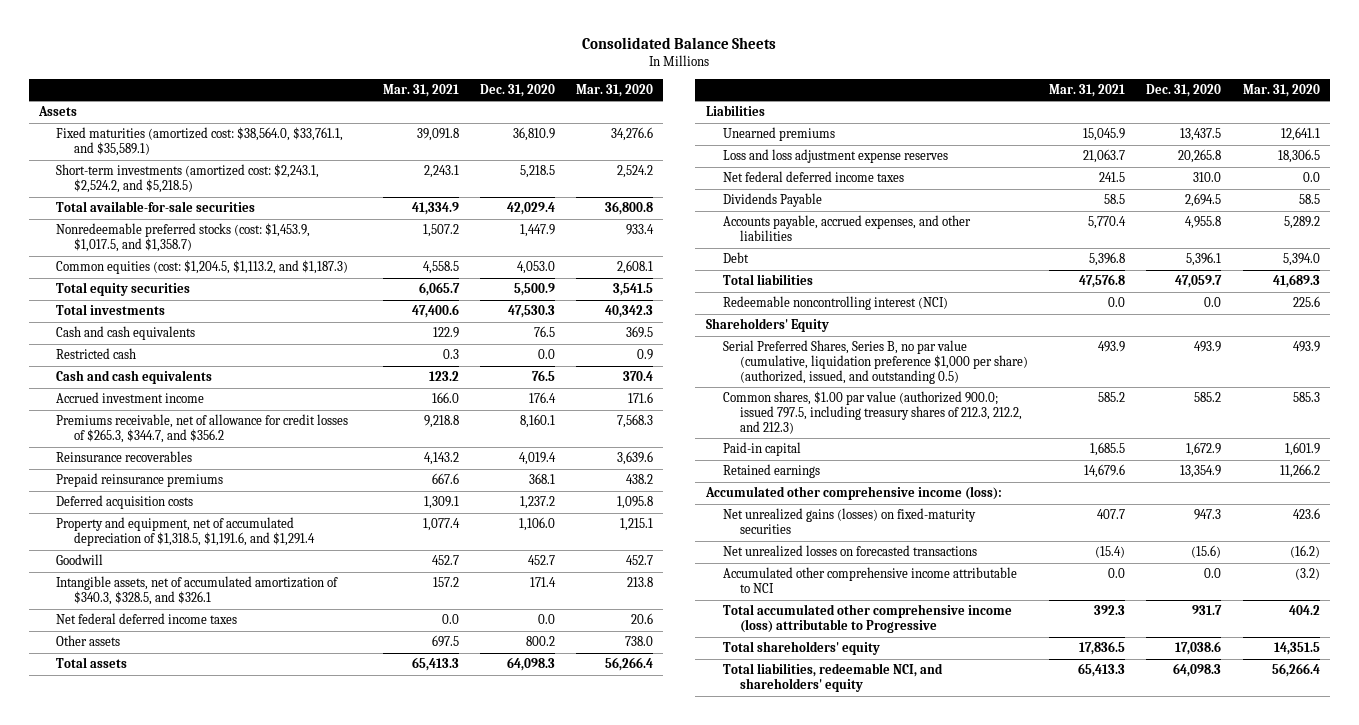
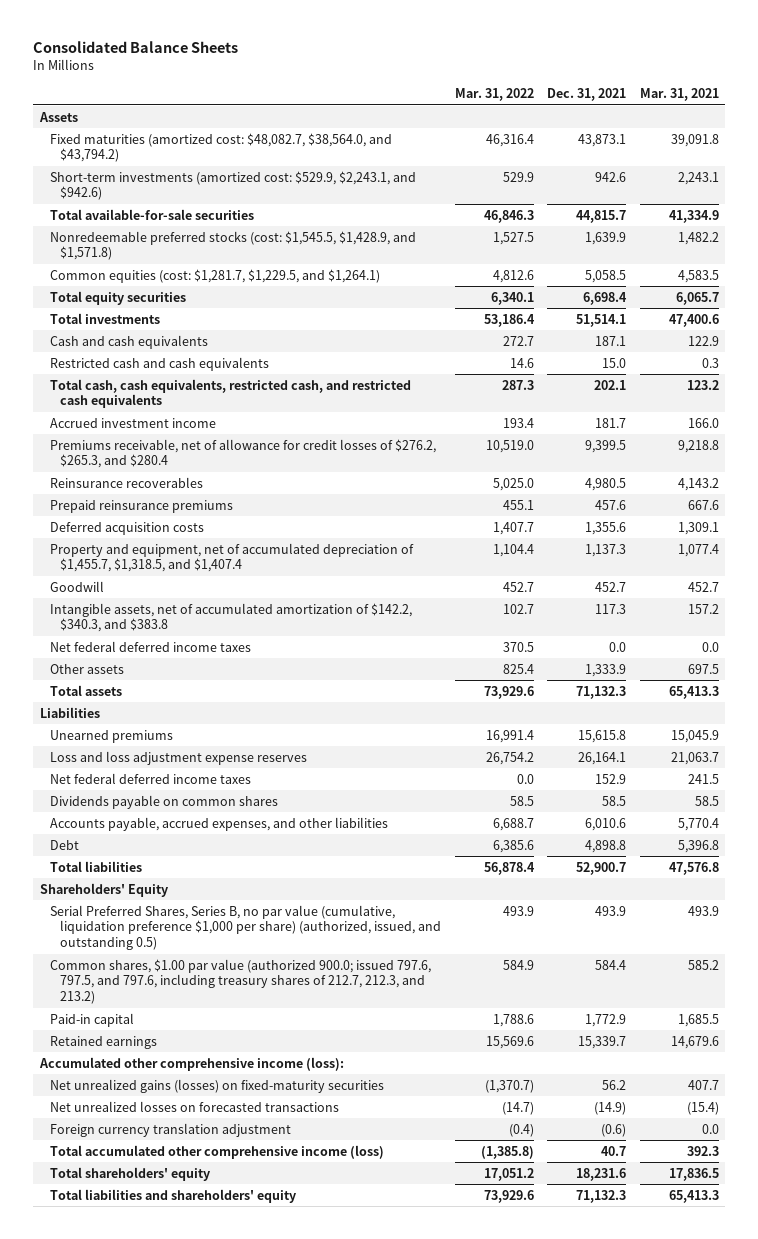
- | Mar. 31, 2021 | Dec. 31, 2020 | Mar. 31, 2020
+ | Mar. 31, 2022 | Dec. 31, 2021 | Mar. 31, 2021
- Fixed maturities (amortized cost: $38,564.0, $33,761.1, and $35,589.1) | 39,091.8 | 36,810.9 | 34,276.6
- Short-term investments (amortized cost: $2,243.1, $2,524.2, and $5,218.5) | 2,243.1 | 5,218.5 | 2,524.2
+ Fixed maturities (amortized cost: $48,082.7, $38,564.0, and $43,794.2) | 46,316.4 | 43,873.1 | 39,091.8
+ Short-term investments (amortized cost: $529.9, $2,243.1, and $942.6) | 529.9 | 942.6 | 2,243.1
- Nonredeemable preferred stocks (cost: $1,453.9, $1,017.5, and $1,358.7) | 1,507.2 | 1,447.9 | 933.4
- Common equities (cost: $1,204.5, $1,113.2, and $1,187.3) | 4,558.5 | 4,053.0 | 2,608.1
+ Nonredeemable preferred stocks (cost: $1,545.5, $1,428.9, and $1,571.8) | 1,527.5 | 1,639.9 | 1,482.2
+ Common equities (cost: $1,281.7, $1,229.5, and $1,264.1) | 4,812.6 | 5,058.5 | 4,583.5
- Restricted cash | 0.3 | 0.0 | 0.9
- Cash and cash equivalents | 123.2 | 76.5 | 370.4
+ Restricted cash and cash equivalents | 14.6 | 15.0 | 0.3
+ Total cash, cash equivalents, restricted cash, and restricted cash equivalents | 287.3 | 202.1 | 123.2
- Premiums receivable, net of allowance for credit losses of $265.3, $344.7, and $356.2 | 9,218.8 | 8,160.1 | 7,568.3
+ Premiums receivable, net of allowance for credit losses of $276.2, $265.3, and $280.4 | 10,519.0 | 9,399.5 | 9,218.8
- Property and equipment, net of accumulated depreciation of $1,318.5, $1,191.6, and $1,291.4 | 1,077.4 | 1,106.0 | 1,215.1
+ Property and equipment, net of accumulated depreciation of $1,455.7, $1,318.5, and $1,407.4 | 1,104.4 | 1,137.3 | 1,077.4
- Intangible assets, net of accumulated amortization of $340.3, $328.5, and $326.1 | 157.2 | 171.4 | 213.8
+ Intangible assets, net of accumulated amortization of $142.2, $340.3, and $383.8 | 102.7 | 117.3 | 157.2
- Dividends Payable | 58.5 | 2,694.5 | 58.5
+ Dividends payable on common shares | 58.5 | 58.5 | 58.5
- Redeemable noncontrolling interest (NCI) | 0.0 | 0.0 | 225.6
- Common shares, $1.00 par value (authorized 900.0; issued 797.5, including treasury shares of 212.3, 212.2, and 212.3) | 585.2 | 585.2 | 585.3
+ Common shares, $1.00 par value (authorized 900.0; issued 797.6, 797.5, and 797.6, including treasury shares of 212.7, 212.3, and 213.2) | 584.9 | 584.4 | 585.2
- Accumulated other comprehensive income attributable to NCI | 0.0 | 0.0 | (3.2)
- Total accumulated other comprehensive income (loss) attributable to Progressive | 392.3 | 931.7 | 404.2
+ Foreign currency translation adjustment | (0.4) | (0.6) | 0.0
+ Total accumulated other comprehensive income (loss) | (1,385.8) | 40.7 | 392.3
- Total liabilities, redeemable NCI, and shareholders' equity | 65,413.3 | 64,098.3 | 56,266.4
+ Total liabilities and shareholders' equity | 73,929.6 | 71,132.3 | 65,413.3

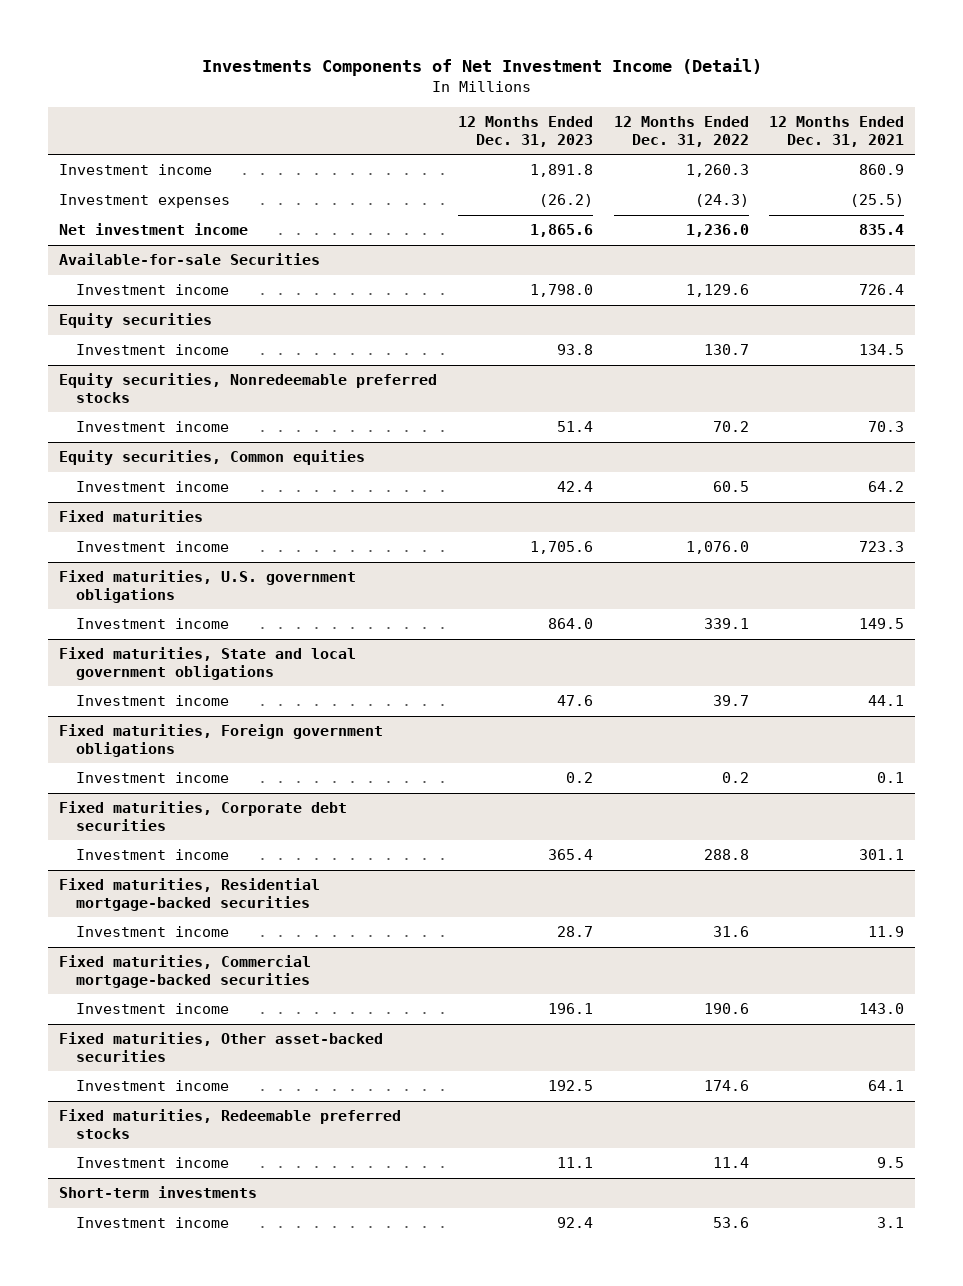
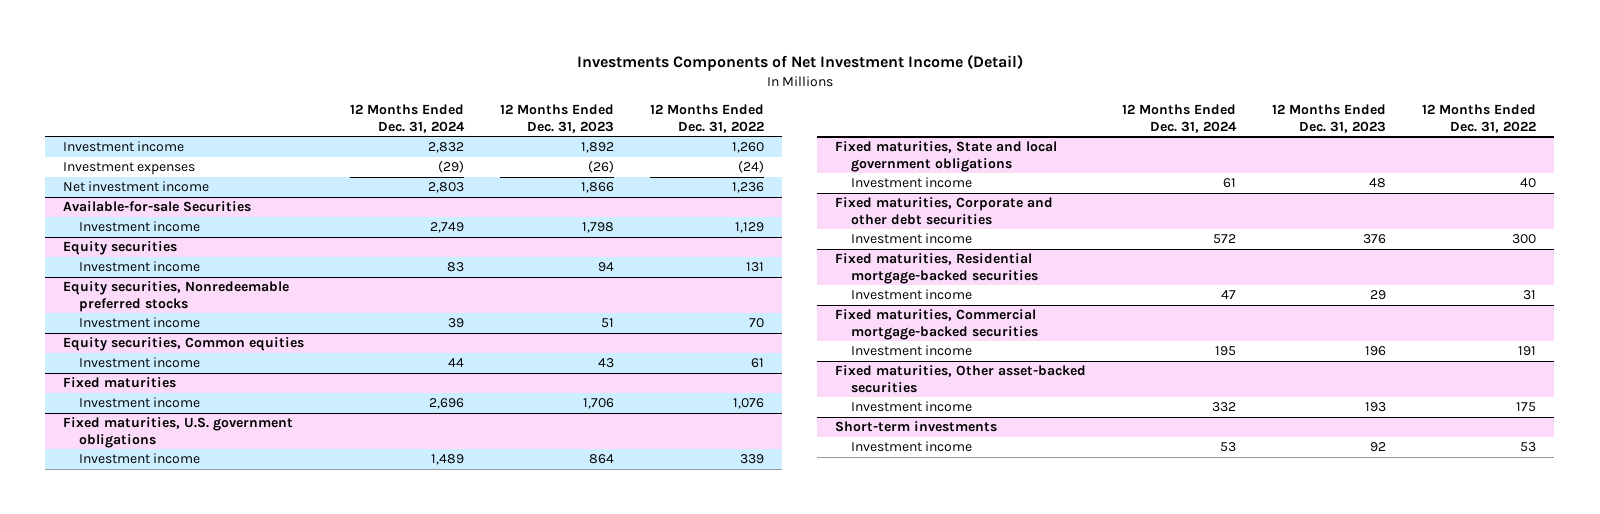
- | 12 Months Ended Dec. 31, 2023 | 12 Months Ended Dec. 31, 2022 | 12 Months Ended Dec. 31, 2021
+ | 12 Months Ended Dec. 31, 2024 | 12 Months Ended Dec. 31, 2023 | 12 Months Ended Dec. 31, 2022
- Investment income | 1,891.8 | 1,260.3 | 860.9
- Investment expenses | (26.2) | (24.3) | (25.5)
- Net investment income | 1,865.6 | 1,236.0 | 835.4
+ Investment income | 2,832 | 1,892 | 1,260
+ Investment expenses | (29) | (26) | (24)
+ Net investment income | 2,803 | 1,866 | 1,236
@ Available-for-sale Securities
- Investment income | 1,798.0 | 1,129.6 | 726.4
+ Investment income | 2,749 | 1,798 | 1,129
@ Equity securities
- Investment income | 93.8 | 130.7 | 134.5
+ Investment income | 83 | 94 | 131
@ Equity securities, Nonredeemable preferred stocks
- Investment income | 51.4 | 70.2 | 70.3
+ Investment income | 39 | 51 | 70
@ Equity securities, Common equities
- Investment income | 42.4 | 60.5 | 64.2
+ Investment income | 44 | 43 | 61
@ Fixed maturities
- Investment income | 1,705.6 | 1,076.0 | 723.3
+ Investment income | 2,696 | 1,706 | 1,076
@ Fixed maturities, U.S. government obligations
- Investment income | 864.0 | 339.1 | 149.5
+ Investment income | 1,489 | 864 | 339
@ Fixed maturities, State and local government obligations
- Investment income | 47.6 | 39.7 | 44.1
- Fixed maturities, Foreign government obligations
- Investment income | 0.2 | 0.2 | 0.1
- Fixed maturities, Corporate debt securities
- Investment income | 365.4 | 288.8 | 301.1
@ Fixed maturities, State and local government obligations
+ Investment income | 61 | 48 | 40
+ Fixed maturities, Corporate and other debt securities
+ Investment income | 572 | 376 | 300
@ Fixed maturities, Residential mortgage-backed securities
- Investment income | 28.7 | 31.6 | 11.9
+ Investment income | 47 | 29 | 31
@ Fixed maturities, Commercial mortgage-backed securities
- Investment income | 196.1 | 190.6 | 143.0
+ Investment income | 195 | 196 | 191
@ Fixed maturities, Other asset-backed securities
- Investment income | 192.5 | 174.6 | 64.1
- Fixed maturities, Redeemable preferred stocks
- Investment income | 11.1 | 11.4 | 9.5
@ Fixed maturities, Other asset-backed securities
+ Investment income | 332 | 193 | 175
@ Short-term investments
- Investment income | 92.4 | 53.6 | 3.1
+ Investment income | 53 | 92 | 53

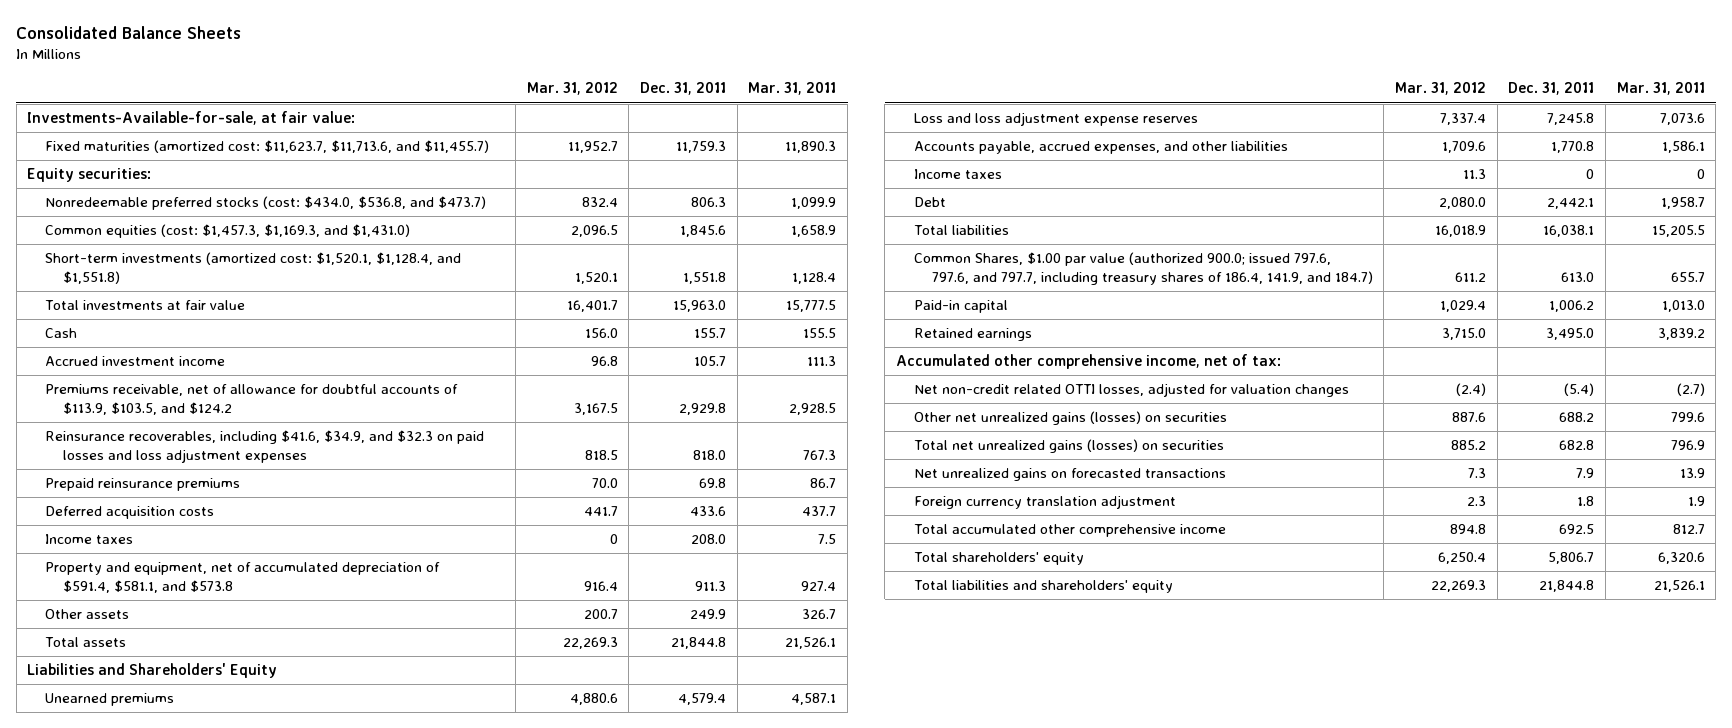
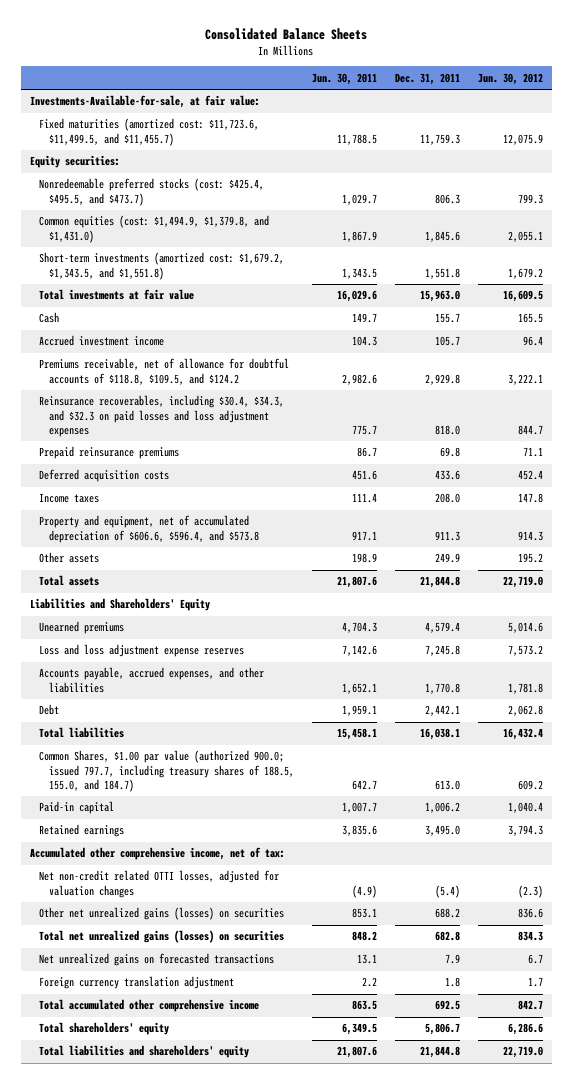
- | Mar. 31, 2012 | Dec. 31, 2011 | Mar. 31, 2011
+ | Jun. 30, 2011 | Dec. 31, 2011 | Jun. 30, 2012
- Fixed maturities (amortized cost: $11,623.7, $11,713.6, and $11,455.7) | 11,952.7 | 11,759.3 | 11,890.3
+ Fixed maturities (amortized cost: $11,723.6, $11,499.5, and $11,455.7) | 11,788.5 | 11,759.3 | 12,075.9
- Nonredeemable preferred stocks (cost: $434.0, $536.8, and $473.7) | 832.4 | 806.3 | 1,099.9
- Common equities (cost: $1,457.3, $1,169.3, and $1,431.0) | 2,096.5 | 1,845.6 | 1,658.9
- Short-term investments (amortized cost: $1,520.1, $1,128.4, and $1,551.8) | 1,520.1 | 1,551.8 | 1,128.4
+ Nonredeemable preferred stocks (cost: $425.4, $495.5, and $473.7) | 1,029.7 | 806.3 | 799.3
+ Common equities (cost: $1,494.9, $1,379.8, and $1,431.0) | 1,867.9 | 1,845.6 | 2,055.1
+ Short-term investments (amortized cost: $1,679.2, $1,343.5, and $1,551.8) | 1,343.5 | 1,551.8 | 1,679.2
- Premiums receivable, net of allowance for doubtful accounts of $113.9, $103.5, and $124.2 | 3,167.5 | 2,929.8 | 2,928.5
- Reinsurance recoverables, including $41.6, $34.9, and $32.3 on paid losses and loss adjustment expenses | 818.5 | 818.0 | 767.3
+ Premiums receivable, net of allowance for doubtful accounts of $118.8, $109.5, and $124.2 | 2,982.6 | 2,929.8 | 3,222.1
+ Reinsurance recoverables, including $30.4, $34.3, and $32.3 on paid losses and loss adjustment expenses | 775.7 | 818.0 | 844.7
- Property and equipment, net of accumulated depreciation of $591.4, $581.1, and $573.8 | 916.4 | 911.3 | 927.4
+ Property and equipment, net of accumulated depreciation of $606.6, $596.4, and $573.8 | 917.1 | 911.3 | 914.3
- Income taxes | 11.3 | 0 | 0
- Common Shares, $1.00 par value (authorized 900.0; issued 797.6, 797.6, and 797.7, including treasury shares of 186.4, 141.9, and 184.7) | 611.2 | 613.0 | 655.7
+ Common Shares, $1.00 par value (authorized 900.0; issued 797.7, including treasury shares of 188.5, 155.0, and 184.7) | 642.7 | 613.0 | 609.2

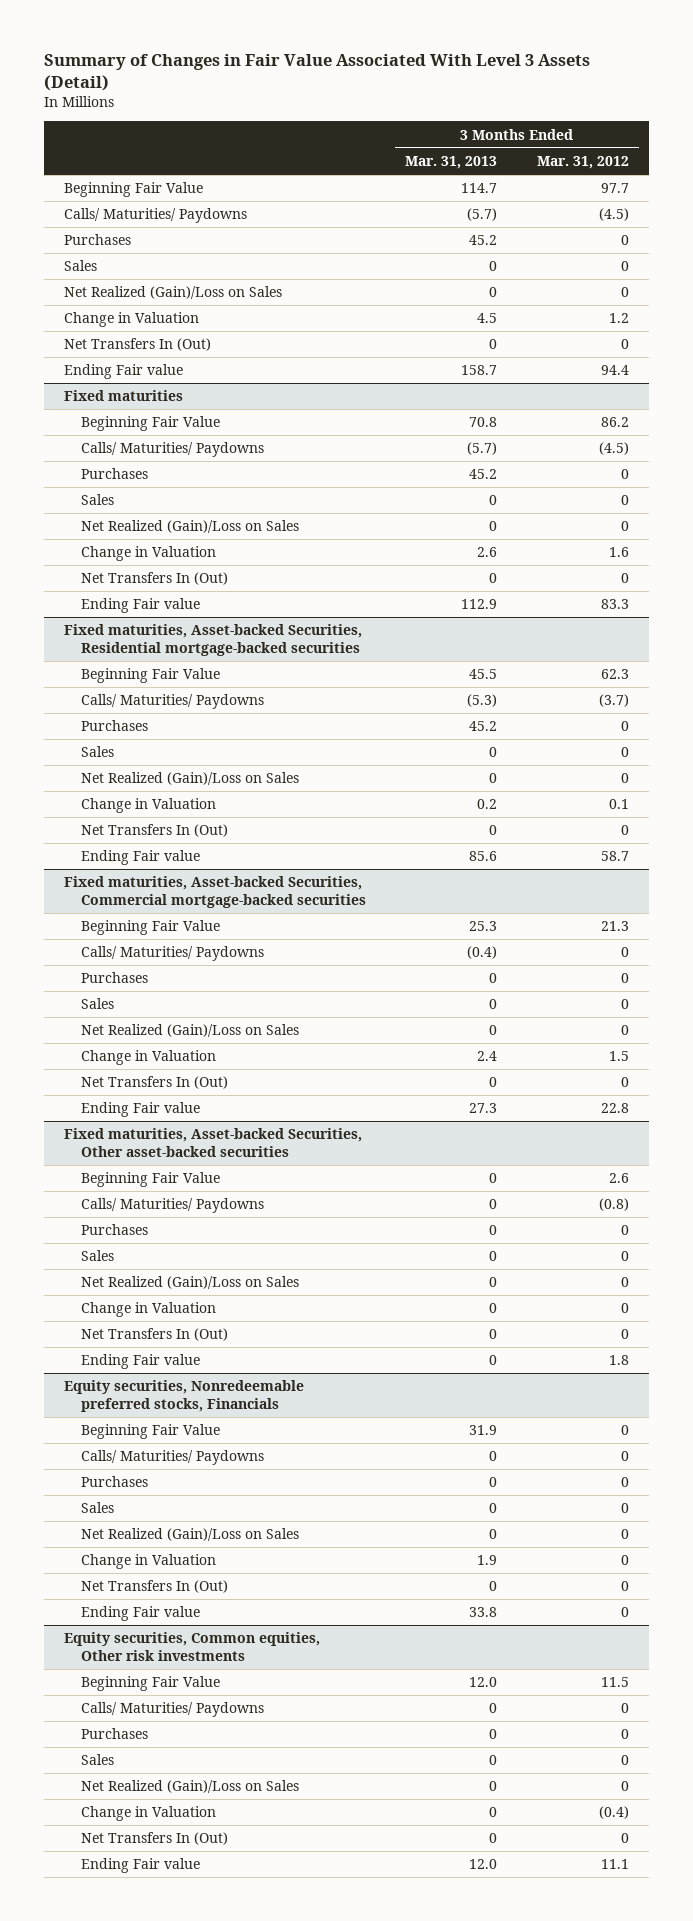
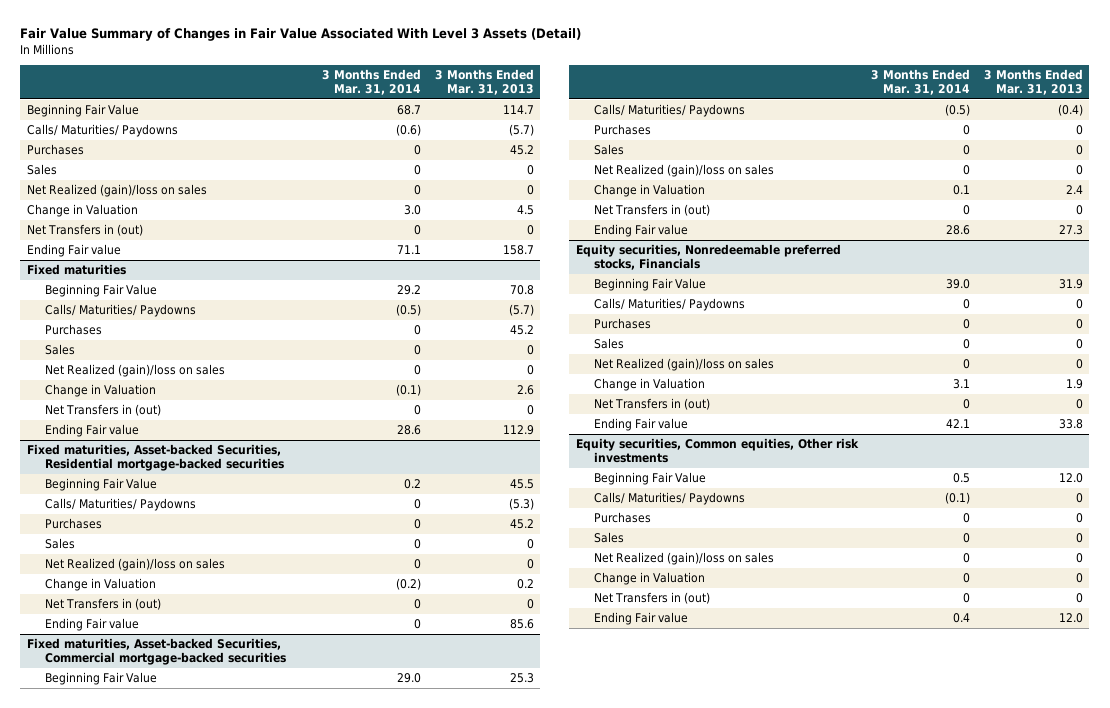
- Summary of Changes in Fair Value Associated With Level 3 Assets (Detail)
+ Fair Value Summary of Changes in Fair Value Associated With Level 3 Assets (Detail)
- | 3 Months Ended Mar. 31, 2013 | 3 Months Ended Mar. 31, 2012
+ | 3 Months Ended Mar. 31, 2014 | 3 Months Ended Mar. 31, 2013
- Net Realized (Gain)/Loss on Sales | 0 | 0
+ Net Realized (gain)/loss on sales | 0 | 0
- Net Transfers In (Out) | 0 | 0
+ Net Transfers in (out) | 0 | 0
@ Fixed maturities
- Net Realized (Gain)/Loss on Sales | 0 | 0
+ Net Realized (gain)/loss on sales | 0 | 0
- Net Transfers In (Out) | 0 | 0
+ Net Transfers in (out) | 0 | 0
@ Fixed maturities, Asset-backed Securities, Residential mortgage-backed securities
- Net Realized (Gain)/Loss on Sales | 0 | 0
+ Net Realized (gain)/loss on sales | 0 | 0
- Net Transfers In (Out) | 0 | 0
+ Net Transfers in (out) | 0 | 0
@ Fixed maturities, Asset-backed Securities, Commercial mortgage-backed securities
- Net Realized (Gain)/Loss on Sales | 0 | 0
+ Net Realized (gain)/loss on sales | 0 | 0
- Net Transfers In (Out) | 0 | 0
+ Net Transfers in (out) | 0 | 0
- Fixed maturities, Asset-backed Securities, Other asset-backed securities
- Beginning Fair Value | 0 | 2.6
- Calls/ Maturities/ Paydowns | 0 | (0.8)
- Purchases | 0 | 0
- Sales | 0 | 0
- Net Realized (Gain)/Loss on Sales | 0 | 0
- Change in Valuation | 0 | 0
- Net Transfers In (Out) | 0 | 0
- Ending Fair value | 0 | 1.8
@ Equity securities, Nonredeemable preferred stocks, Financials
- Net Realized (Gain)/Loss on Sales | 0 | 0
+ Net Realized (gain)/loss on sales | 0 | 0
- Net Transfers In (Out) | 0 | 0
+ Net Transfers in (out) | 0 | 0
@ Equity securities, Common equities, Other risk investments
- Net Realized (Gain)/Loss on Sales | 0 | 0
+ Net Realized (gain)/loss on sales | 0 | 0
- Net Transfers In (Out) | 0 | 0
+ Net Transfers in (out) | 0 | 0

